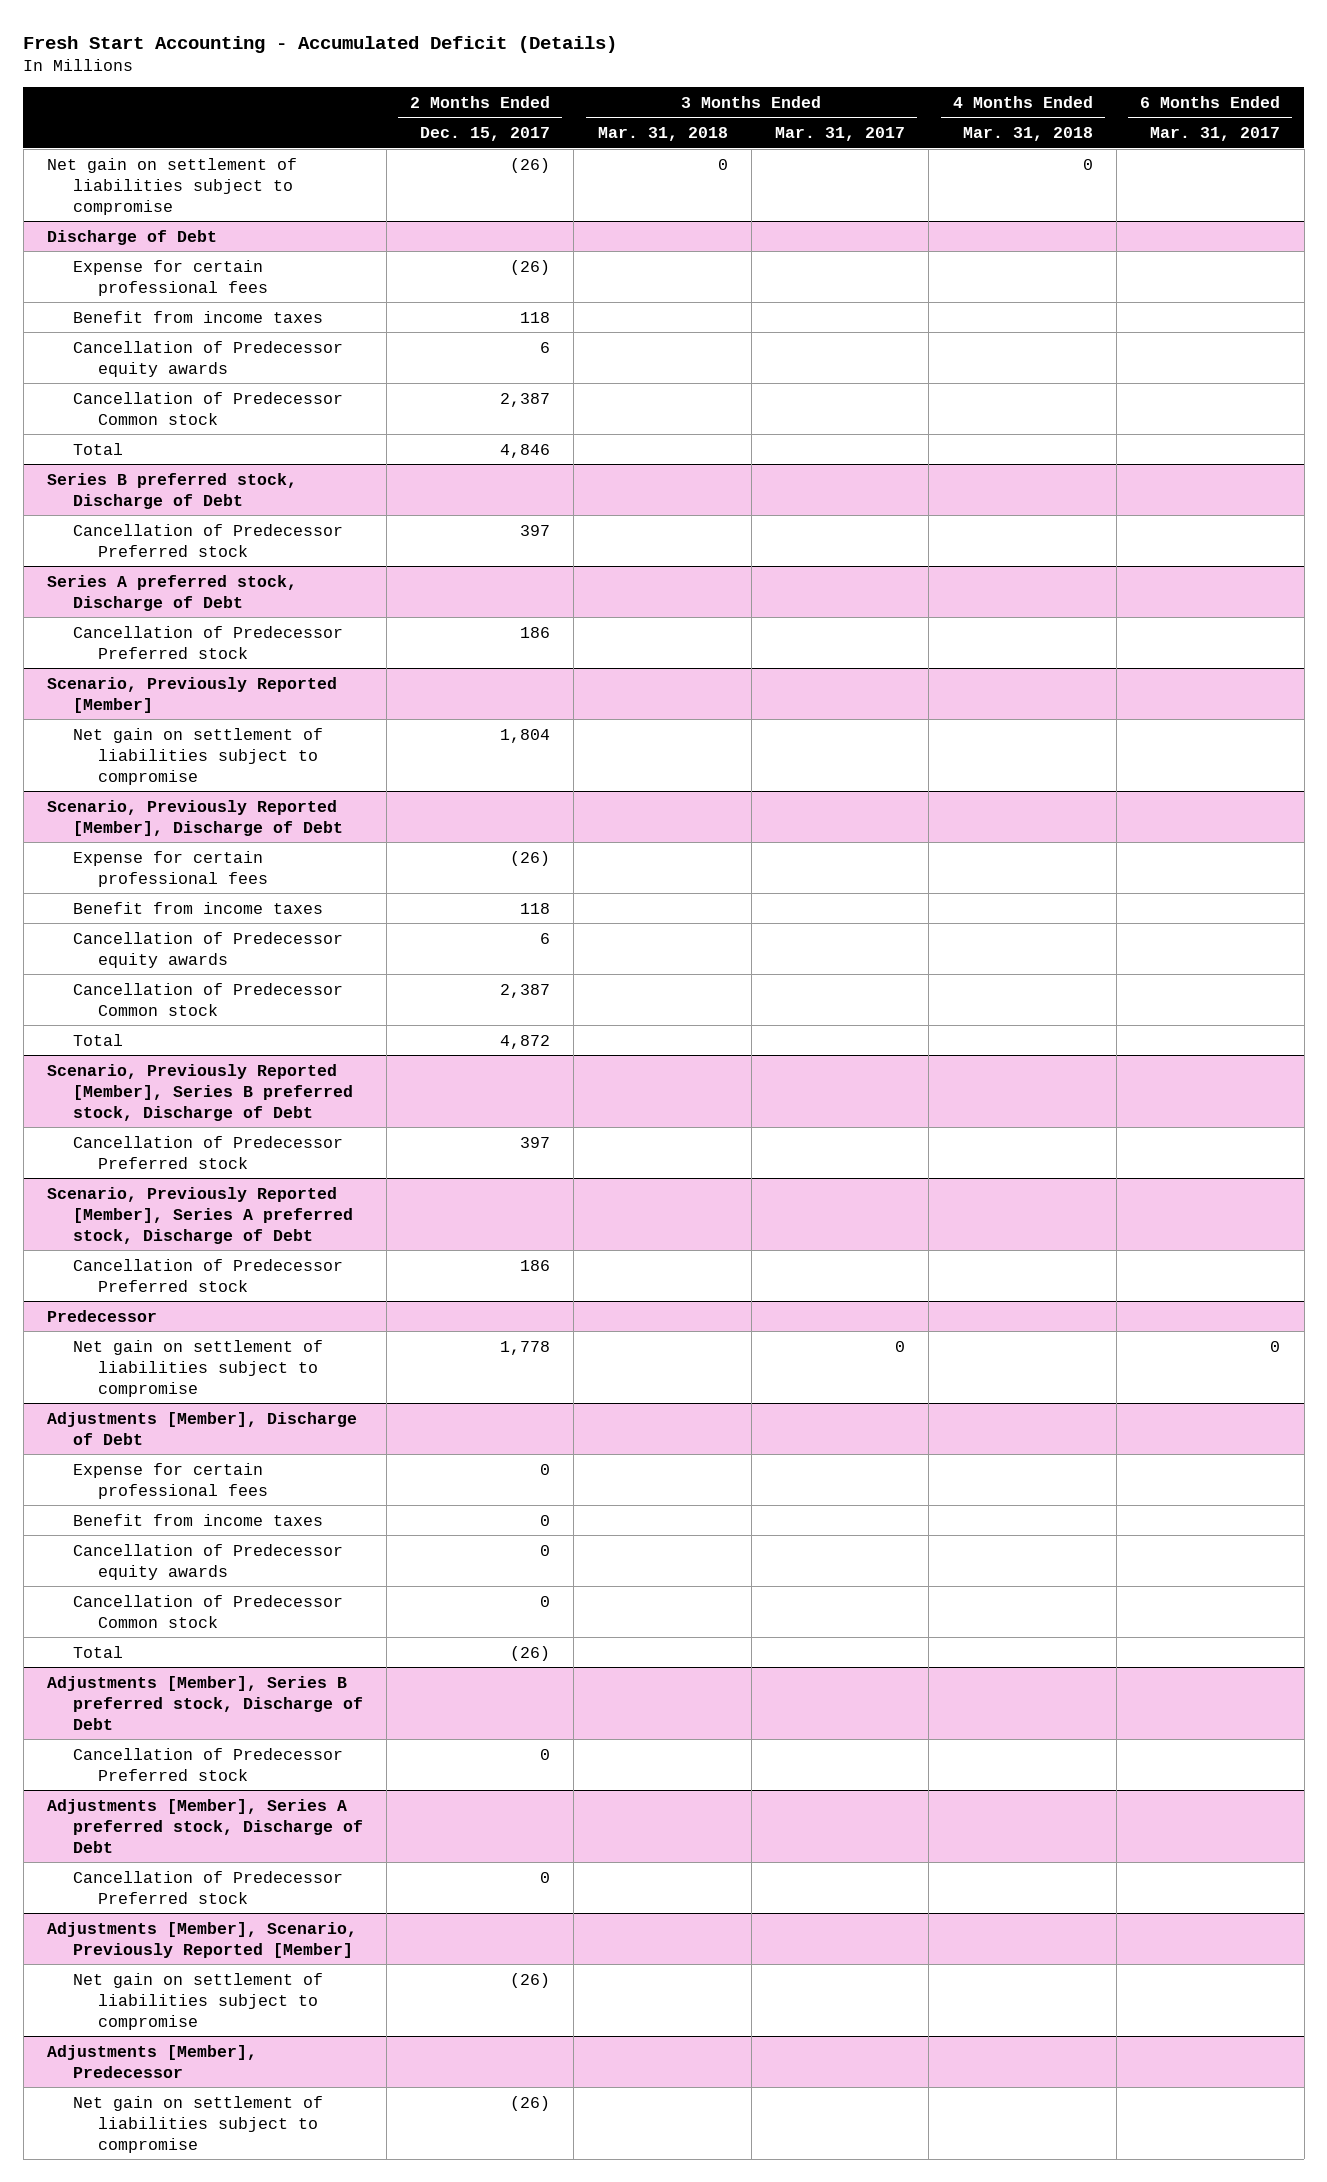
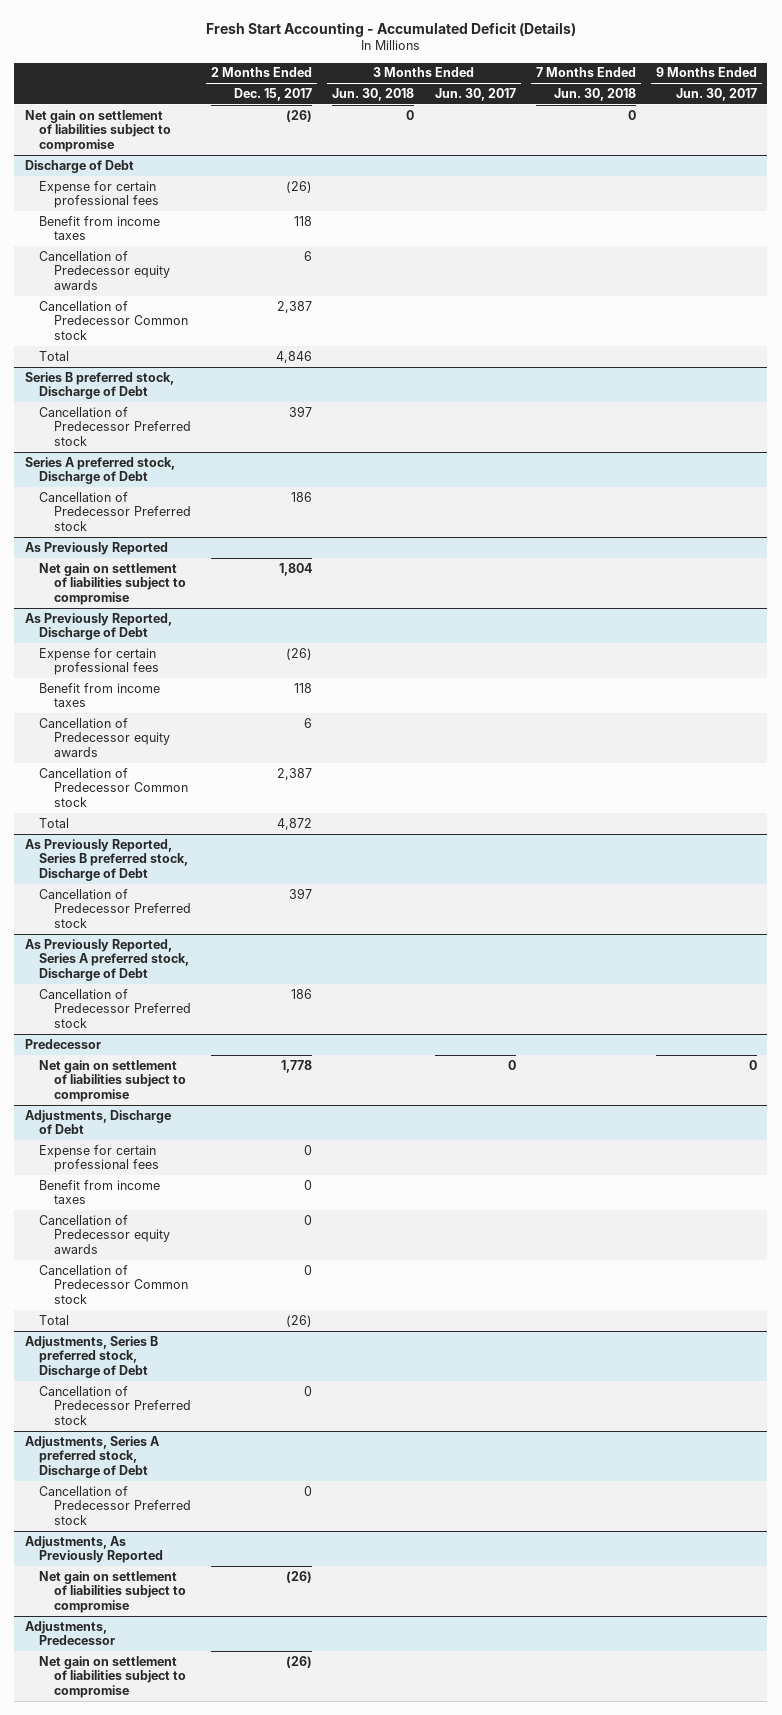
- | 2 Months Ended Dec. 15, 2017 | 3 Months Ended Mar. 31, 2018 | 3 Months Ended Mar. 31, 2017 | 4 Months Ended Mar. 31, 2018 | 6 Months Ended Mar. 31, 2017
+ | 2 Months Ended Dec. 15, 2017 | 3 Months Ended Jun. 30, 2018 | 3 Months Ended Jun. 30, 2017 | 7 Months Ended Jun. 30, 2018 | 9 Months Ended Jun. 30, 2017
- Scenario, Previously Reported [Member]
+ As Previously Reported
- Scenario, Previously Reported [Member], Discharge of Debt
+ As Previously Reported, Discharge of Debt
- Scenario, Previously Reported [Member], Series B preferred stock, Discharge of Debt
+ As Previously Reported, Series B preferred stock, Discharge of Debt
- Scenario, Previously Reported [Member], Series A preferred stock, Discharge of Debt
+ As Previously Reported, Series A preferred stock, Discharge of Debt
- Adjustments [Member], Discharge of Debt
+ Adjustments, Discharge of Debt
- Adjustments [Member], Series B preferred stock, Discharge of Debt
+ Adjustments, Series B preferred stock, Discharge of Debt
- Adjustments [Member], Series A preferred stock, Discharge of Debt
+ Adjustments, Series A preferred stock, Discharge of Debt
- Adjustments [Member], Scenario, Previously Reported [Member]
+ Adjustments, As Previously Reported
- Adjustments [Member], Predecessor
+ Adjustments, Predecessor

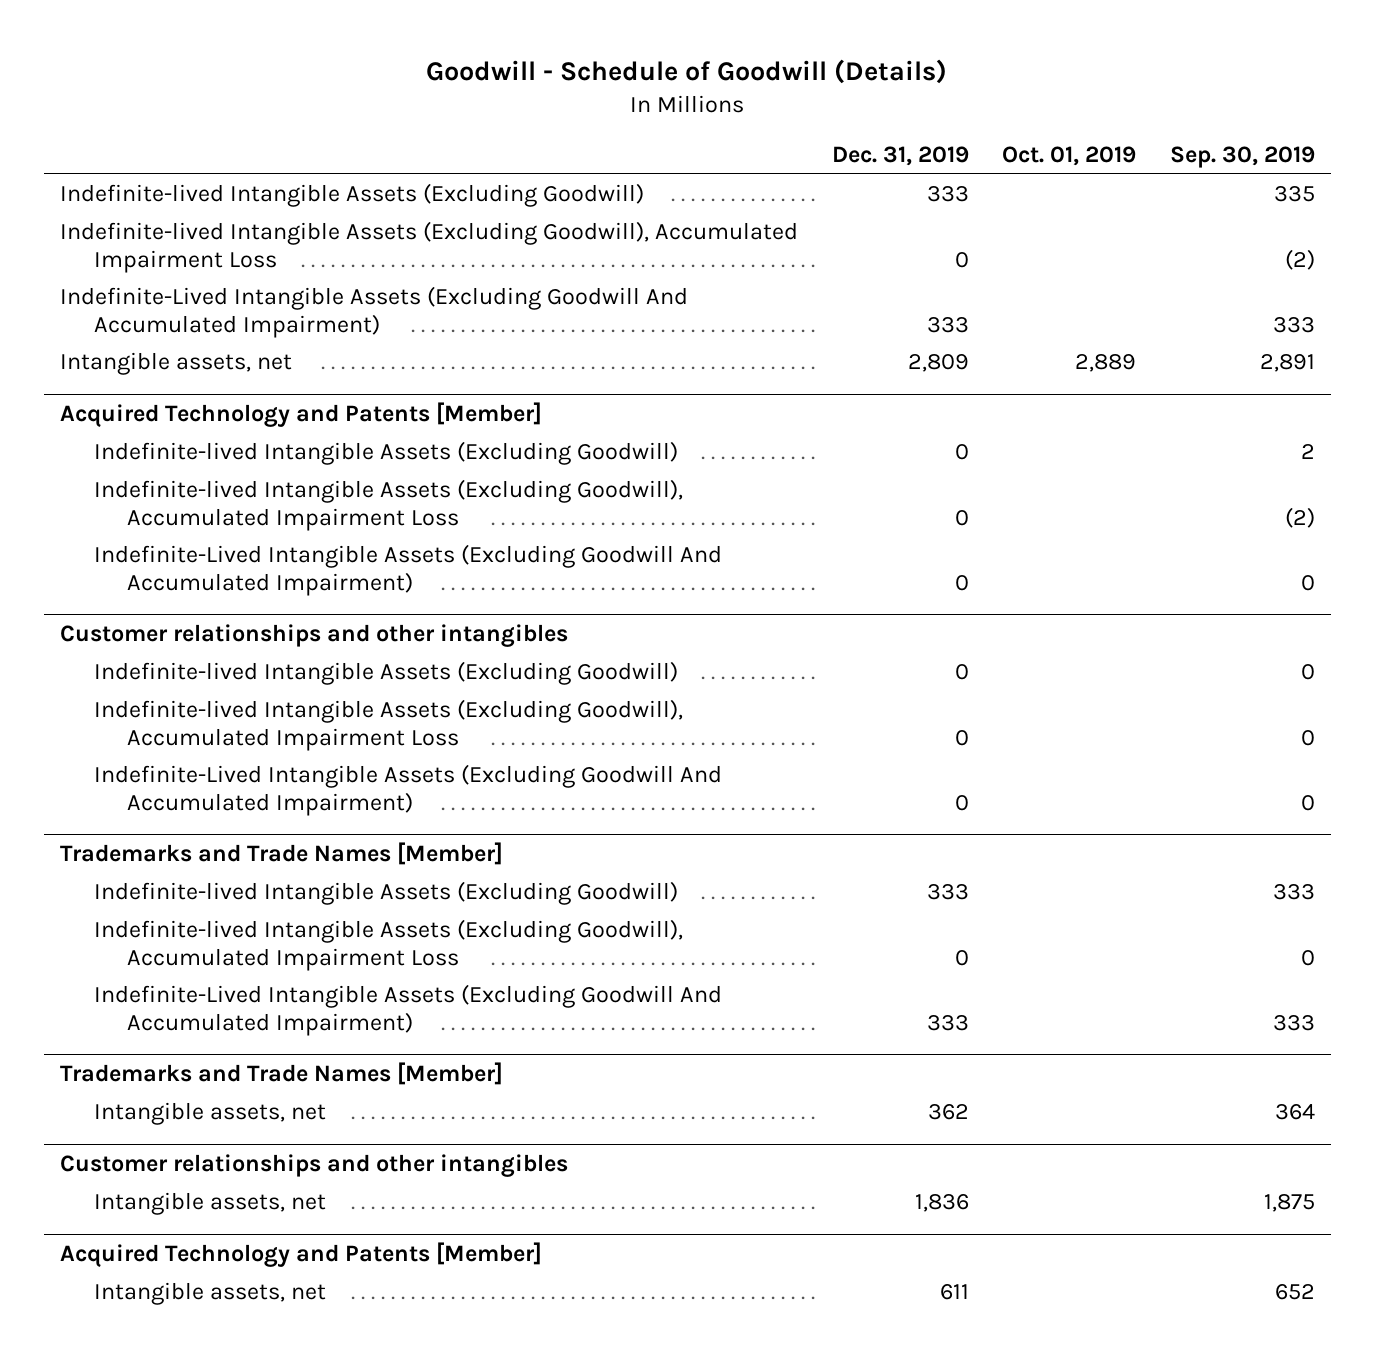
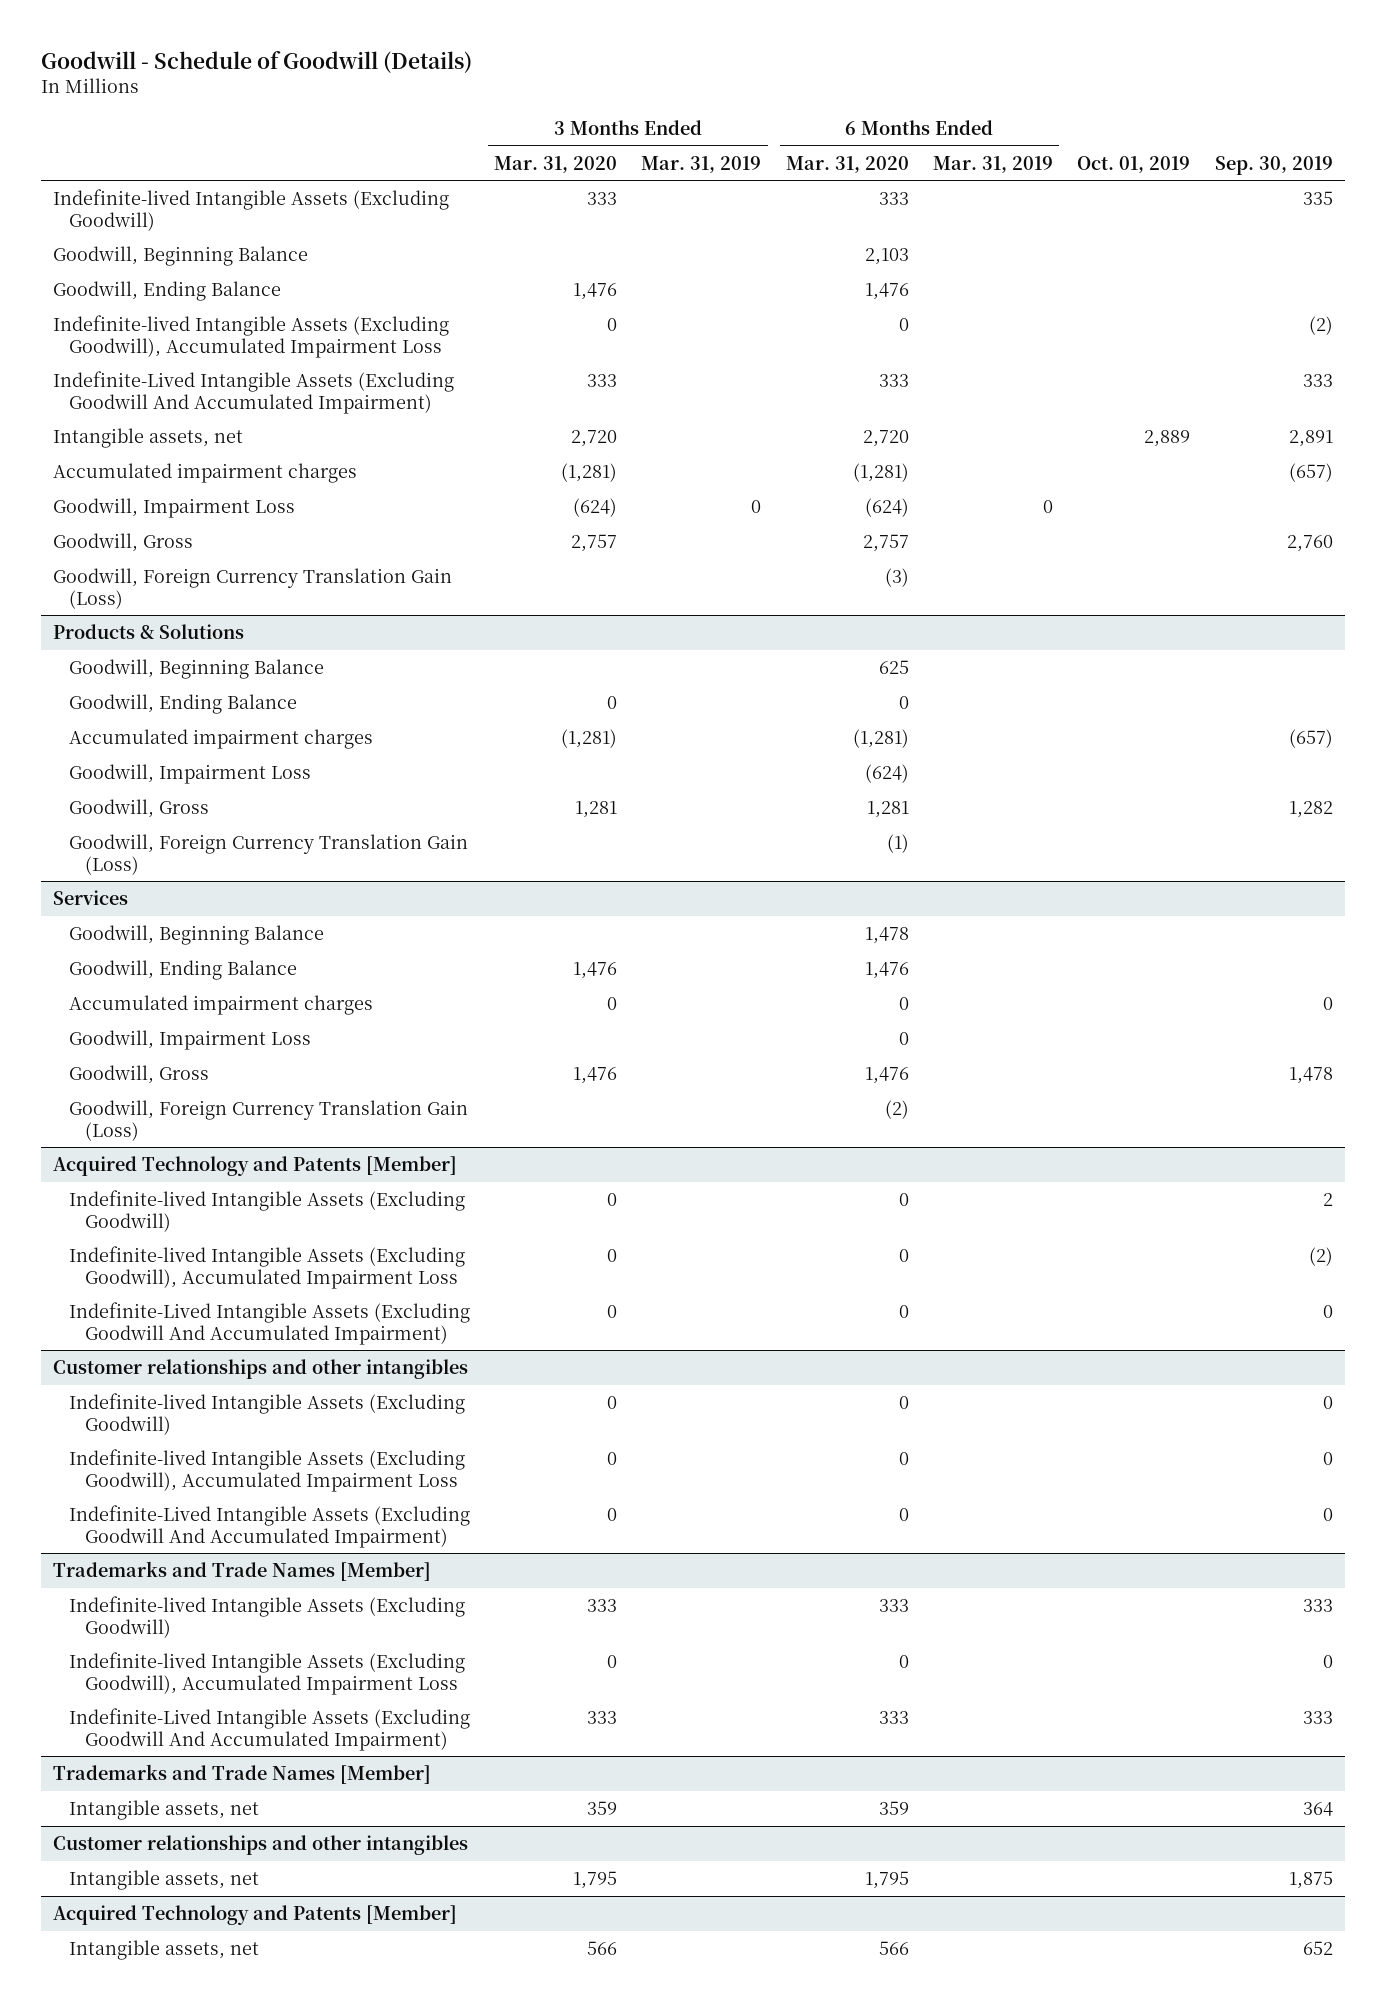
- | Dec. 31, 2019 | Oct. 01, 2019 | Sep. 30, 2019
+ | 3 Months Ended Mar. 31, 2020 | 3 Months Ended Mar. 31, 2019 | 6 Months Ended Mar. 31, 2020 | 6 Months Ended Mar. 31, 2019 | Oct. 01, 2019 | Sep. 30, 2019
+ Goodwill, Beginning Balance | | | 2,103 | | |
+ Goodwill, Ending Balance | 1,476 | | 1,476 | | |
+ Accumulated impairment charges | (1,281) | | (1,281) | | | (657)
+ Goodwill, Impairment Loss | (624) | 0 | (624) | 0 | |
+ Goodwill, Gross | 2,757 | | 2,757 | | | 2,760
+ Goodwill, Foreign Currency Translation Gain (Loss) | | | (3) | | |
+ Products & Solutions
+ Goodwill, Beginning Balance | | | 625 | | |
+ Goodwill, Ending Balance | 0 | | 0 | | |
+ Accumulated impairment charges | (1,281) | | (1,281) | | | (657)
+ Goodwill, Impairment Loss | | | (624) | | |
+ Goodwill, Gross | 1,281 | | 1,281 | | | 1,282
+ Goodwill, Foreign Currency Translation Gain (Loss) | | | (1) | | |
+ Services
+ Goodwill, Beginning Balance | | | 1,478 | | |
+ Goodwill, Ending Balance | 1,476 | | 1,476 | | |
+ Accumulated impairment charges | 0 | | 0 | | | 0
+ Goodwill, Impairment Loss | | | 0 | | |
+ Goodwill, Gross | 1,476 | | 1,476 | | | 1,478
+ Goodwill, Foreign Currency Translation Gain (Loss) | | | (2) | | |

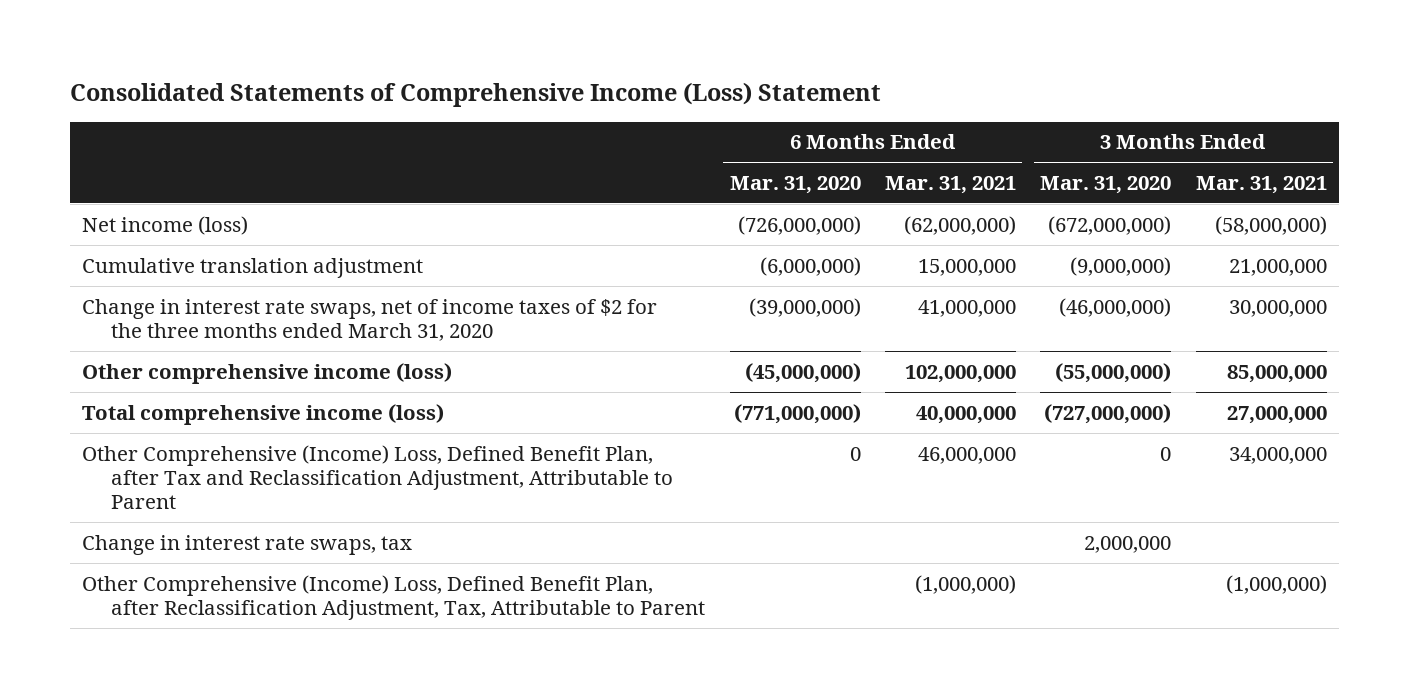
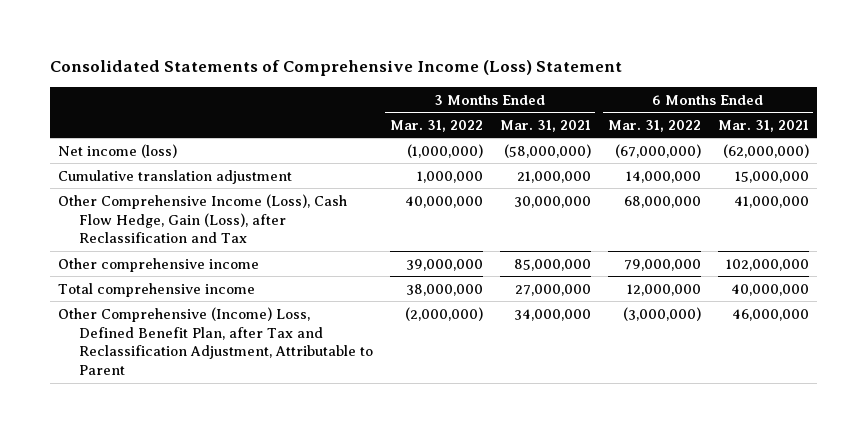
- | 6 Months Ended Mar. 31, 2020 | 6 Months Ended Mar. 31, 2021 | 3 Months Ended Mar. 31, 2020 | 3 Months Ended Mar. 31, 2021
+ | 3 Months Ended Mar. 31, 2022 | 3 Months Ended Mar. 31, 2021 | 6 Months Ended Mar. 31, 2022 | 6 Months Ended Mar. 31, 2021
- Change in interest rate swaps, net of income taxes of $2 for the three months ended March 31, 2020 | (39,000,000) | 41,000,000 | (46,000,000) | 30,000,000
- Other comprehensive income (loss) | (45,000,000) | 102,000,000 | (55,000,000) | 85,000,000
- Total comprehensive income (loss) | (771,000,000) | 40,000,000 | (727,000,000) | 27,000,000
+ Other Comprehensive Income (Loss), Cash Flow Hedge, Gain (Loss), after Reclassification and Tax | 40,000,000 | 30,000,000 | 68,000,000 | 41,000,000
+ Other comprehensive income | 39,000,000 | 85,000,000 | 79,000,000 | 102,000,000
+ Total comprehensive income | 38,000,000 | 27,000,000 | 12,000,000 | 40,000,000
- Change in interest rate swaps, tax | | | 2,000,000 |
- Other Comprehensive (Income) Loss, Defined Benefit Plan, after Reclassification Adjustment, Tax, Attributable to Parent | | (1,000,000) | | (1,000,000)

